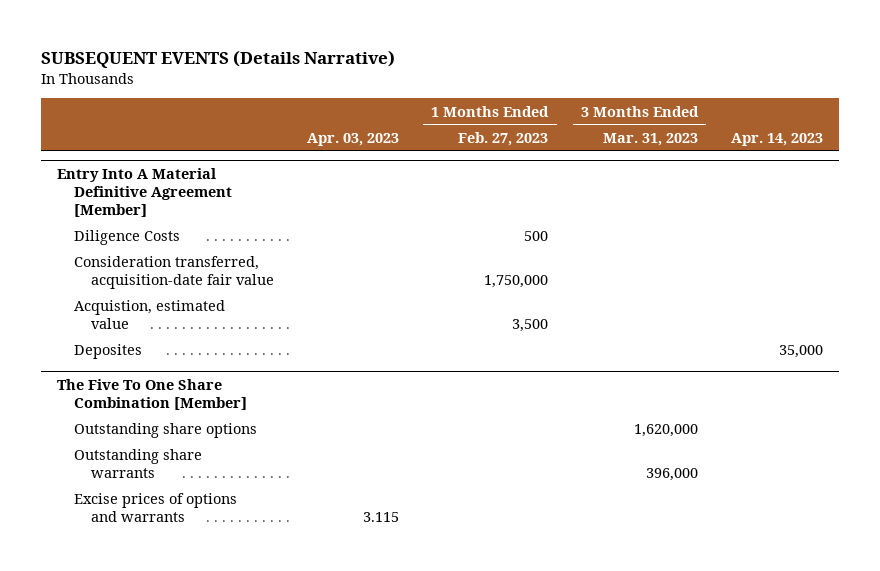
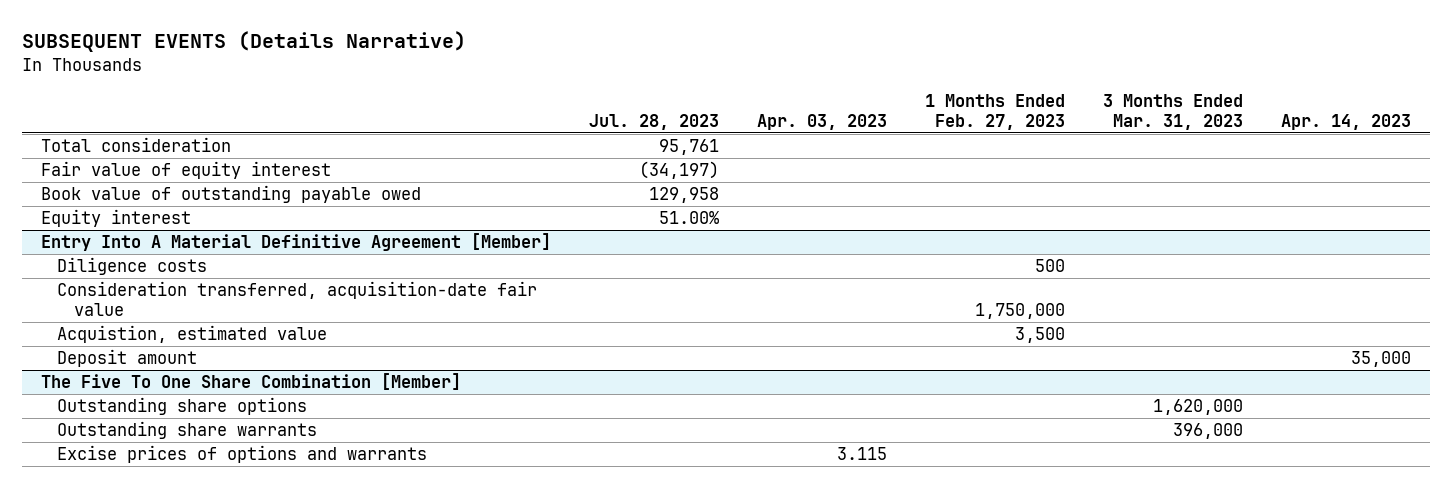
- | Apr. 03, 2023 | 1 Months Ended Feb. 27, 2023 | 3 Months Ended Mar. 31, 2023 | Apr. 14, 2023
+ | Jul. 28, 2023 | Apr. 03, 2023 | 1 Months Ended Feb. 27, 2023 | 3 Months Ended Mar. 31, 2023 | Apr. 14, 2023
+ Total consideration | 95,761 | | | |
+ Fair value of equity interest | (34,197) | | | |
+ Book value of outstanding payable owed | 129,958 | | | |
+ Equity interest | 51.00% | | | |
@ Entry Into A Material Definitive Agreement [Member]
- Diligence Costs | | 500 | |
+ Diligence costs | | | 500 | |
- Deposites | | | | 35,000
+ Deposit amount | | | | | 35,000

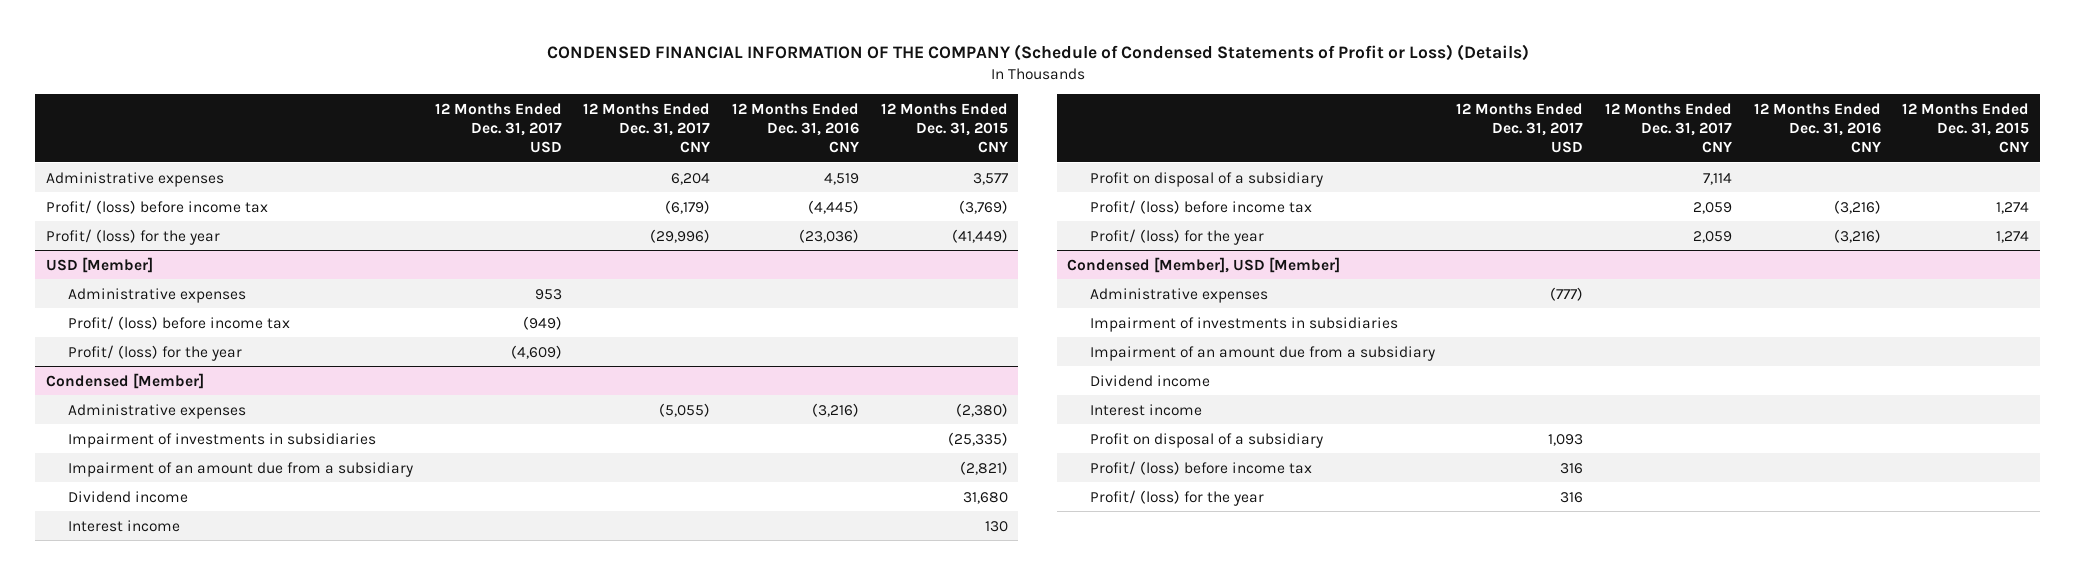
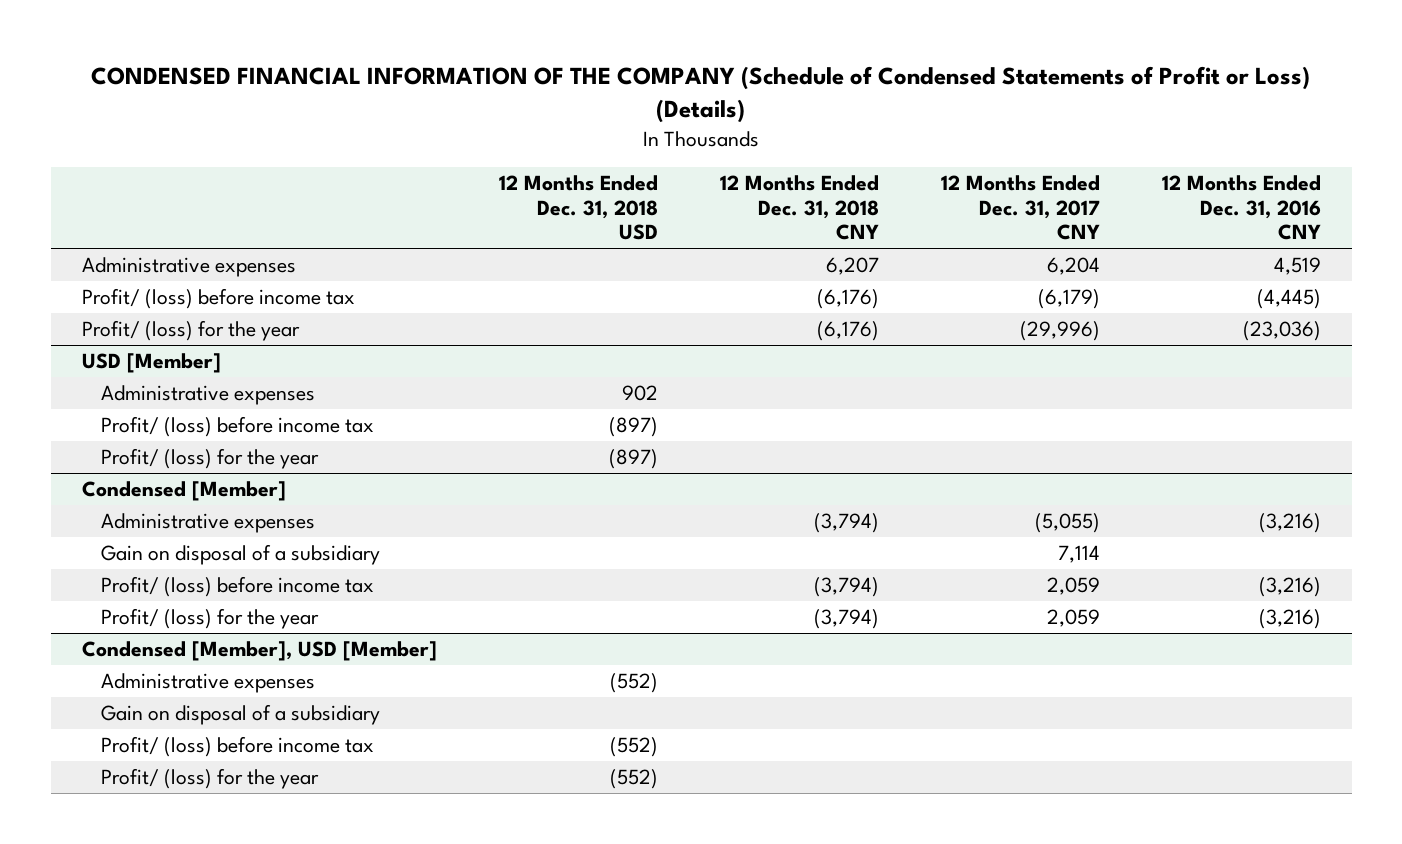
- | 12 Months Ended Dec. 31, 2017 USD | 12 Months Ended Dec. 31, 2017 CNY | 12 Months Ended Dec. 31, 2016 CNY | 12 Months Ended Dec. 31, 2015 CNY
+ | 12 Months Ended Dec. 31, 2018 USD | 12 Months Ended Dec. 31, 2018 CNY | 12 Months Ended Dec. 31, 2017 CNY | 12 Months Ended Dec. 31, 2016 CNY
@ Condensed [Member]
- Impairment of investments in subsidiaries | | | | (25,335)
- Impairment of an amount due from a subsidiary | | | | (2,821)
- Dividend income | | | | 31,680
- Interest income | | | | 130
- Profit on disposal of a subsidiary | | 7,114 | |
+ Gain on disposal of a subsidiary | | | 7,114 |
@ Condensed [Member], USD [Member]
- Impairment of investments in subsidiaries
- Impairment of an amount due from a subsidiary
- Dividend income
- Interest income
- Profit on disposal of a subsidiary | 1,093 | | |
+ Gain on disposal of a subsidiary

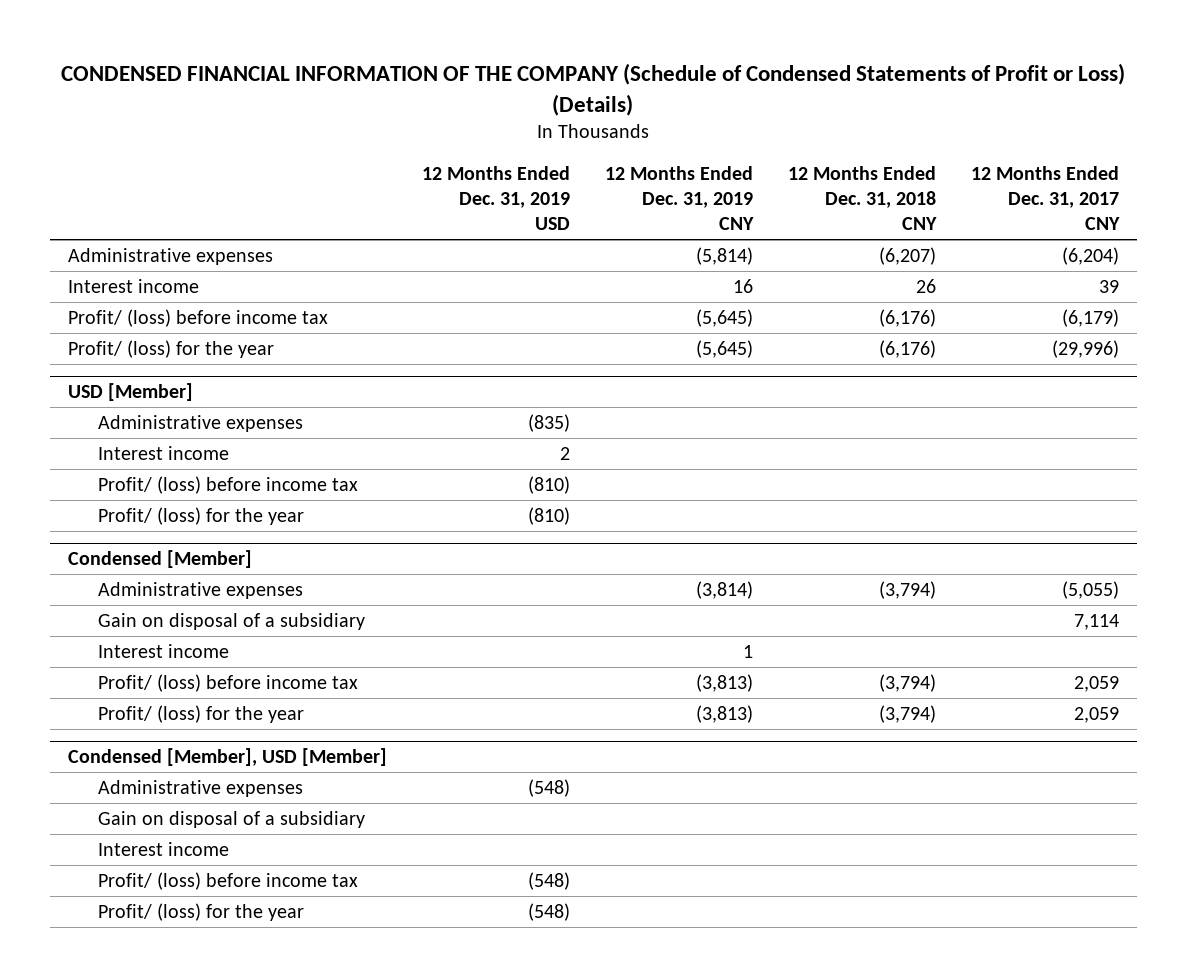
- | 12 Months Ended Dec. 31, 2018 USD | 12 Months Ended Dec. 31, 2018 CNY | 12 Months Ended Dec. 31, 2017 CNY | 12 Months Ended Dec. 31, 2016 CNY
+ | 12 Months Ended Dec. 31, 2019 USD | 12 Months Ended Dec. 31, 2019 CNY | 12 Months Ended Dec. 31, 2018 CNY | 12 Months Ended Dec. 31, 2017 CNY
- Administrative expenses | | 6,207 | 6,204 | 4,519
+ Administrative expenses | | (5,814) | (6,207) | (6,204)
+ Interest income | | 16 | 26 | 39
@ USD [Member]
+ Interest income | 2 | | |
@ Condensed [Member]
+ Interest income | | 1 | |
@ Condensed [Member], USD [Member]
+ Interest income

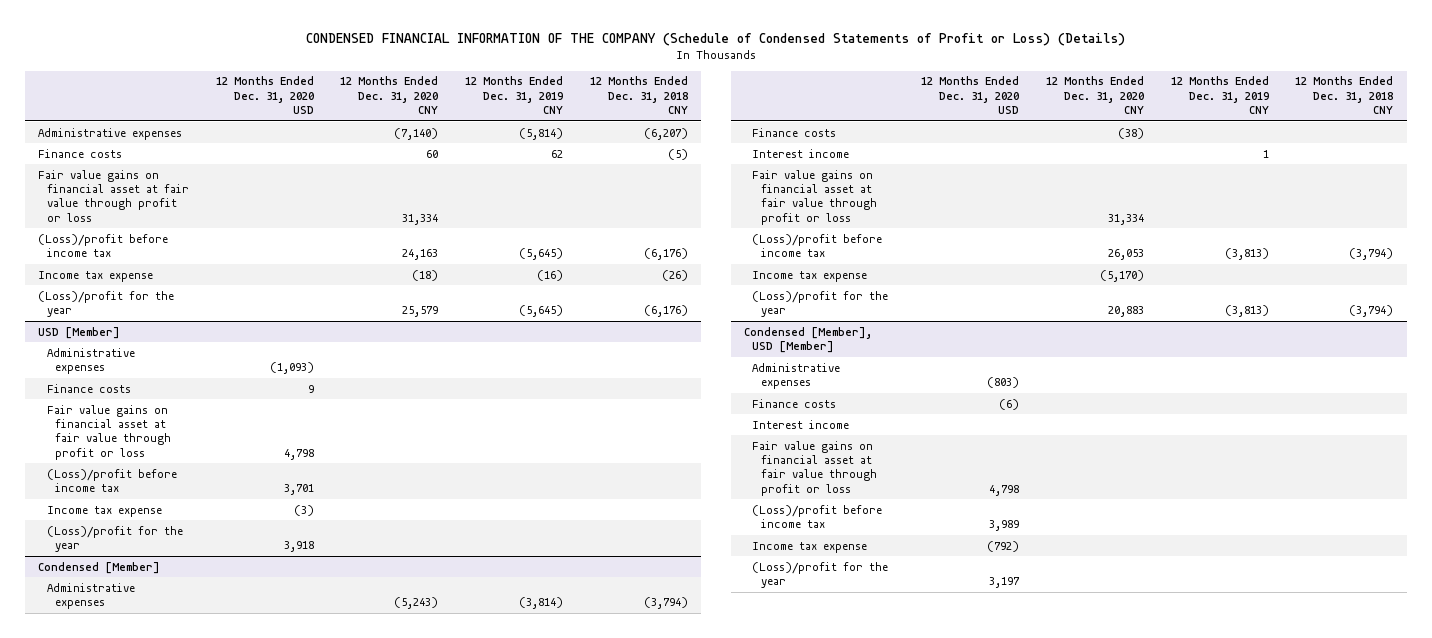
- | 12 Months Ended Dec. 31, 2019 USD | 12 Months Ended Dec. 31, 2019 CNY | 12 Months Ended Dec. 31, 2018 CNY | 12 Months Ended Dec. 31, 2017 CNY
+ | 12 Months Ended Dec. 31, 2020 USD | 12 Months Ended Dec. 31, 2020 CNY | 12 Months Ended Dec. 31, 2019 CNY | 12 Months Ended Dec. 31, 2018 CNY
- Interest income | | 16 | 26 | 39
- Profit/ (loss) before income tax | | (5,645) | (6,176) | (6,179)
- Profit/ (loss) for the year | | (5,645) | (6,176) | (29,996)
+ Finance costs | | 60 | 62 | (5)
+ Fair value gains on financial asset at fair value through profit or loss | | 31,334 | |
+ (Loss)/profit before income tax | | 24,163 | (5,645) | (6,176)
+ Income tax expense | | (18) | (16) | (26)
+ (Loss)/profit for the year | | 25,579 | (5,645) | (6,176)
@ USD [Member]
- Interest income | 2 | | |
- Profit/ (loss) before income tax | (810) | | |
- Profit/ (loss) for the year | (810) | | |
+ Finance costs | 9 | | |
+ Fair value gains on financial asset at fair value through profit or loss | 4,798 | | |
+ (Loss)/profit before income tax | 3,701 | | |
+ Income tax expense | (3) | | |
+ (Loss)/profit for the year | 3,918 | | |
@ Condensed [Member]
- Gain on disposal of a subsidiary | | | | 7,114
+ Finance costs | | (38) | |
- Profit/ (loss) before income tax | | (3,813) | (3,794) | 2,059
- Profit/ (loss) for the year | | (3,813) | (3,794) | 2,059
+ Fair value gains on financial asset at fair value through profit or loss | | 31,334 | |
+ (Loss)/profit before income tax | | 26,053 | (3,813) | (3,794)
+ Income tax expense | | (5,170) | |
+ (Loss)/profit for the year | | 20,883 | (3,813) | (3,794)
@ Condensed [Member], USD [Member]
- Gain on disposal of a subsidiary
+ Finance costs | (6) | | |
- Profit/ (loss) before income tax | (548) | | |
- Profit/ (loss) for the year | (548) | | |
+ Fair value gains on financial asset at fair value through profit or loss | 4,798 | | |
+ (Loss)/profit before income tax | 3,989 | | |
+ Income tax expense | (792) | | |
+ (Loss)/profit for the year | 3,197 | | |

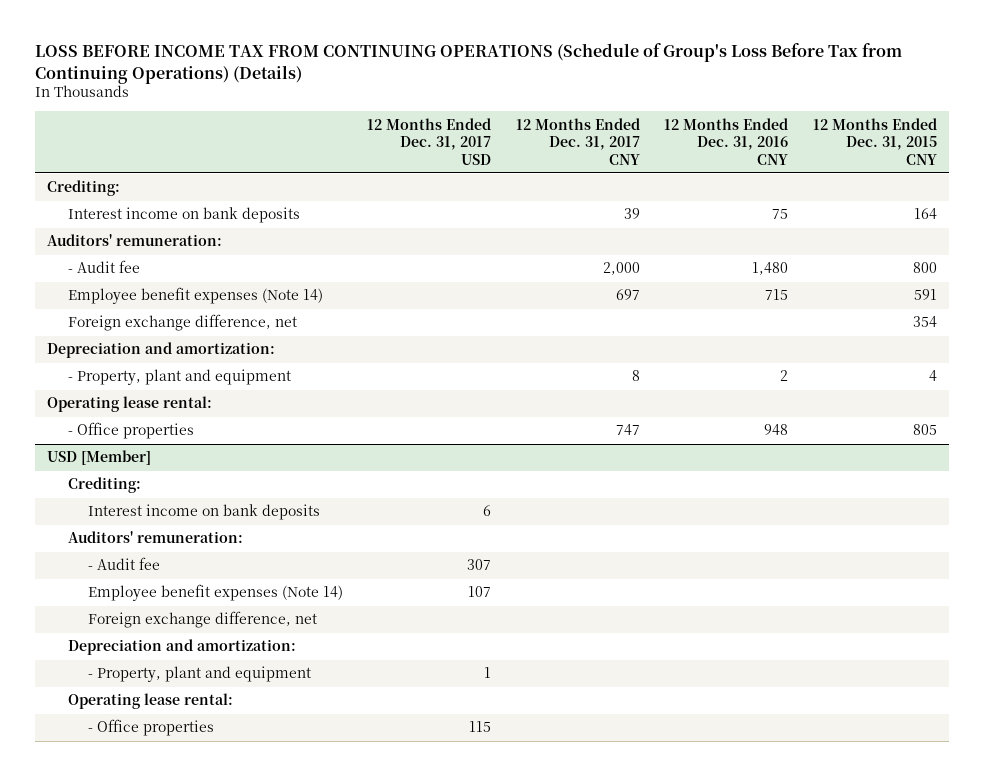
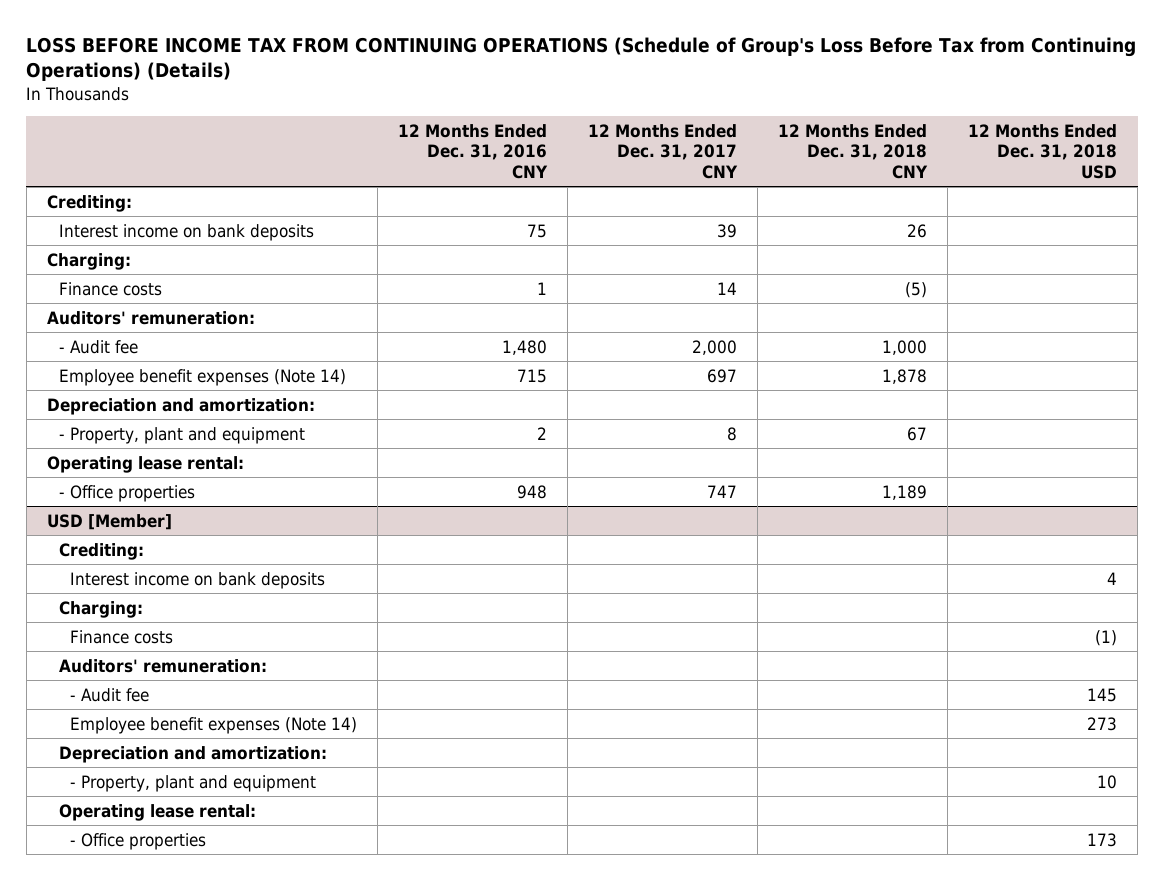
- | 12 Months Ended Dec. 31, 2017 USD | 12 Months Ended Dec. 31, 2017 CNY | 12 Months Ended Dec. 31, 2016 CNY | 12 Months Ended Dec. 31, 2015 CNY
+ | 12 Months Ended Dec. 31, 2016 CNY | 12 Months Ended Dec. 31, 2017 CNY | 12 Months Ended Dec. 31, 2018 CNY | 12 Months Ended Dec. 31, 2018 USD
+ Charging:
+ Finance costs | 1 | 14 | (5) |
- Foreign exchange difference, net | | | | 354
@ USD [Member]
+ Charging:
+ Finance costs | | | | (1)
- Foreign exchange difference, net

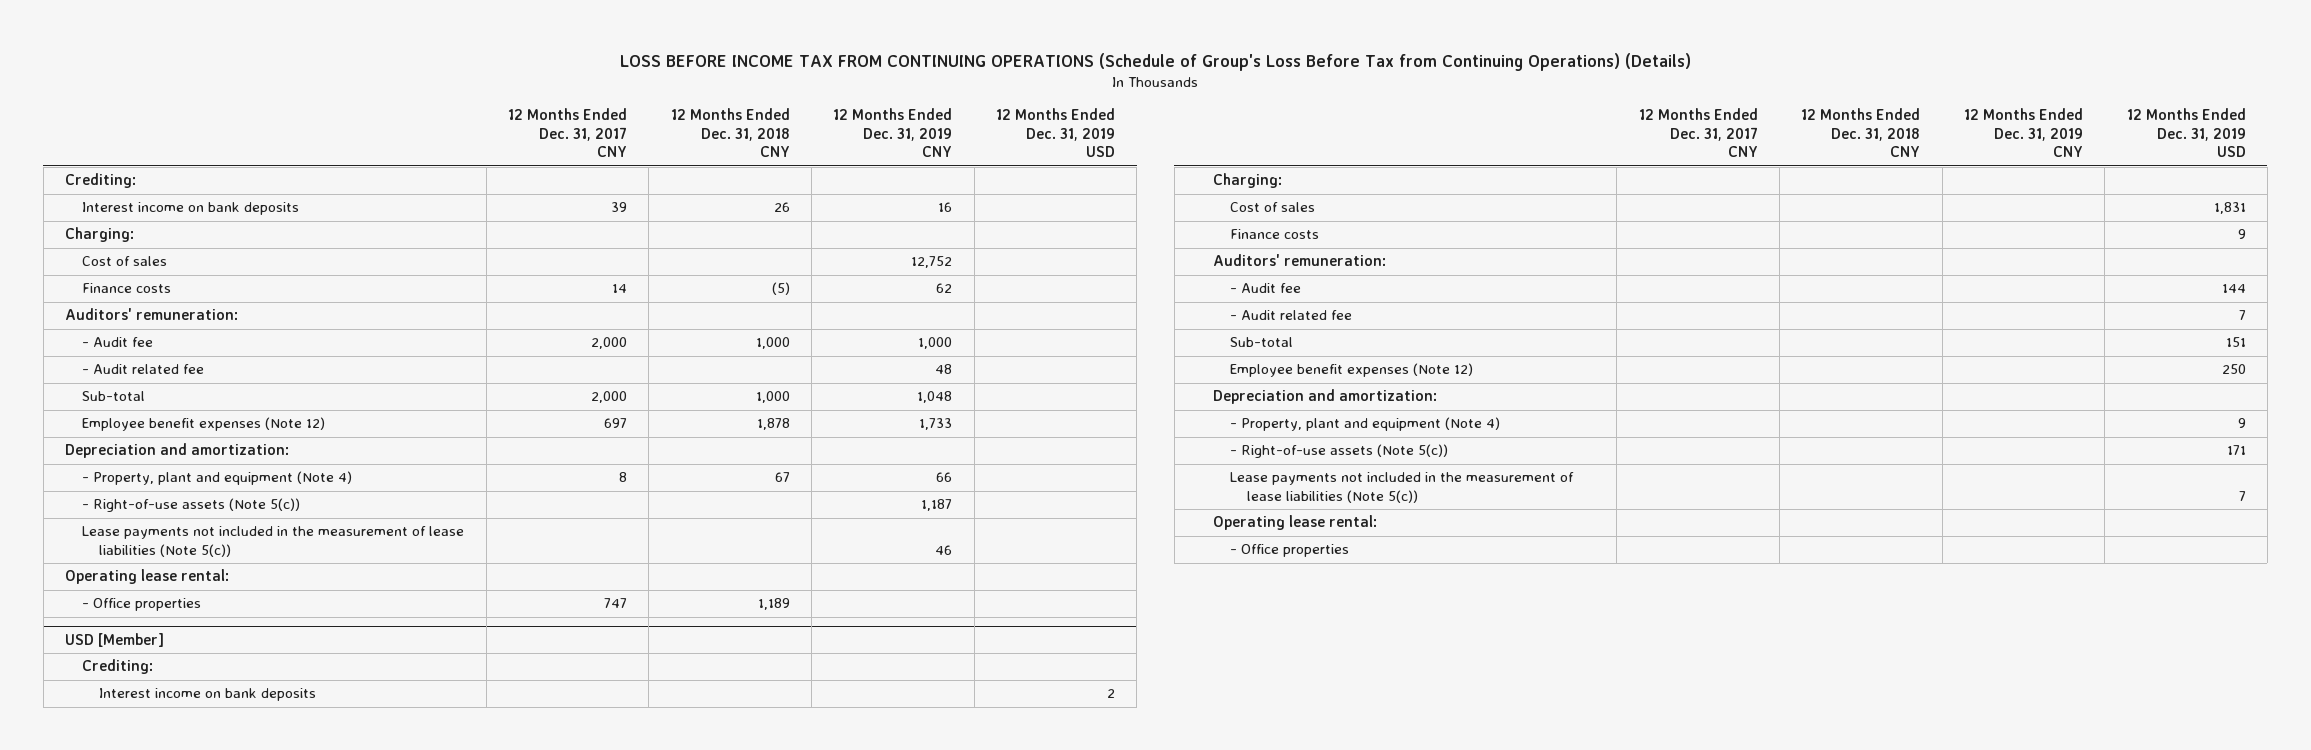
- | 12 Months Ended Dec. 31, 2016 CNY | 12 Months Ended Dec. 31, 2017 CNY | 12 Months Ended Dec. 31, 2018 CNY | 12 Months Ended Dec. 31, 2018 USD
+ | 12 Months Ended Dec. 31, 2017 CNY | 12 Months Ended Dec. 31, 2018 CNY | 12 Months Ended Dec. 31, 2019 CNY | 12 Months Ended Dec. 31, 2019 USD
+ Cost of sales | | | 12,752 |
- Employee benefit expenses (Note 14) | 715 | 697 | 1,878 |
+ - Audit related fee | | | 48 |
+ Sub-total | 2,000 | 1,000 | 1,048 |
+ Employee benefit expenses (Note 12) | 697 | 1,878 | 1,733 |
- - Property, plant and equipment | 2 | 8 | 67 |
+ - Property, plant and equipment (Note 4) | 8 | 67 | 66 |
+ - Right-of-use assets (Note 5(c)) | | | 1,187 |
+ Lease payments not included in the measurement of lease liabilities (Note 5(c)) | | | 46 |
@ USD [Member]
+ Cost of sales | | | | 1,831
- Employee benefit expenses (Note 14) | | | | 273
+ - Audit related fee | | | | 7
+ Sub-total | | | | 151
+ Employee benefit expenses (Note 12) | | | | 250
- - Property, plant and equipment | | | | 10
+ - Property, plant and equipment (Note 4) | | | | 9
+ - Right-of-use assets (Note 5(c)) | | | | 171
+ Lease payments not included in the measurement of lease liabilities (Note 5(c)) | | | | 7

